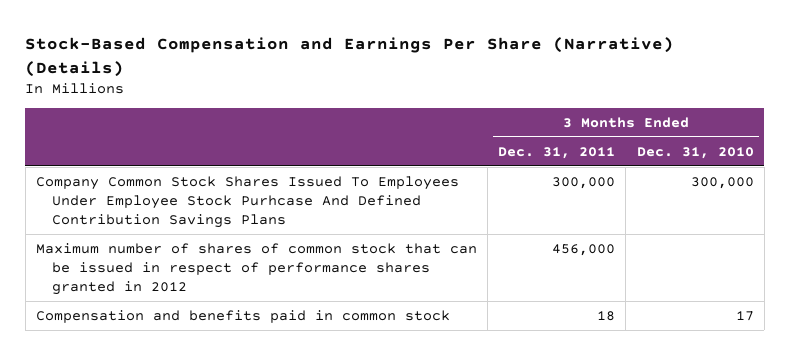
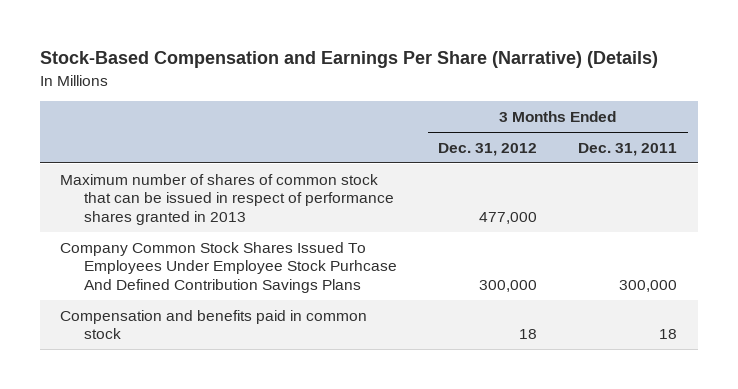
- | 3 Months Ended Dec. 31, 2011 | 3 Months Ended Dec. 31, 2010
+ | 3 Months Ended Dec. 31, 2012 | 3 Months Ended Dec. 31, 2011
+ Maximum number of shares of common stock that can be issued in respect of performance shares granted in 2013 | 477,000 |
- Maximum number of shares of common stock that can be issued in respect of performance shares granted in 2012 | 456,000 |

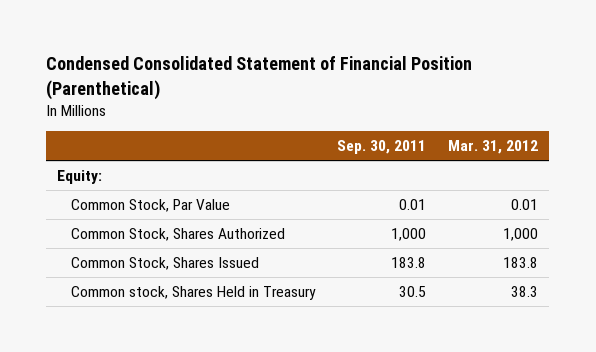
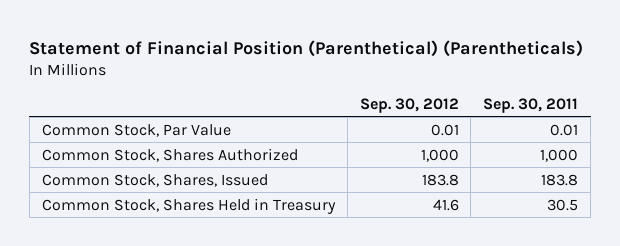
- Condensed Consolidated Statement of Financial Position (Parenthetical)
+ Statement of Financial Position (Parenthetical) (Parentheticals)
- | Sep. 30, 2011 | Mar. 31, 2012
+ | Sep. 30, 2012 | Sep. 30, 2011
- Equity:
- Common Stock, Shares Issued | 183.8 | 183.8
- Common stock, Shares Held in Treasury | 30.5 | 38.3
+ Common Stock, Shares, Issued | 183.8 | 183.8
+ Common Stock, Shares Held in Treasury | 41.6 | 30.5

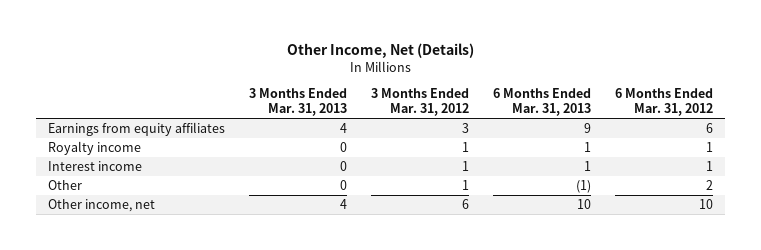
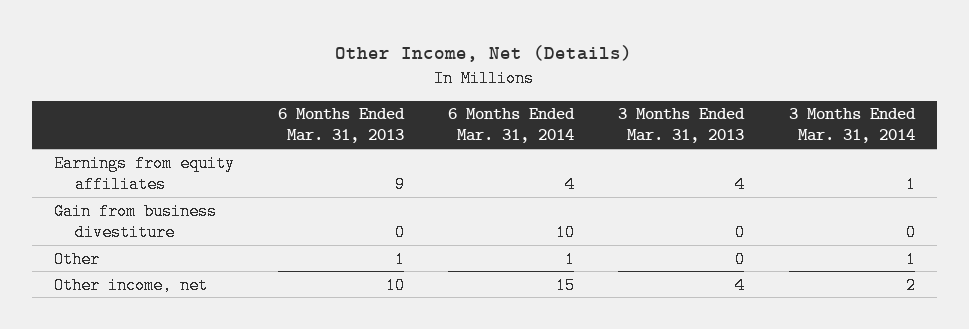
- | 3 Months Ended Mar. 31, 2013 | 3 Months Ended Mar. 31, 2012 | 6 Months Ended Mar. 31, 2013 | 6 Months Ended Mar. 31, 2012
+ | 6 Months Ended Mar. 31, 2013 | 6 Months Ended Mar. 31, 2014 | 3 Months Ended Mar. 31, 2013 | 3 Months Ended Mar. 31, 2014
- Royalty income | 0 | 1 | 1 | 1
- Interest income | 0 | 1 | 1 | 1
- Other | 0 | 1 | (1) | 2
+ Gain from business divestiture | 0 | 10 | 0 | 0
+ Other | 1 | 1 | 0 | 1

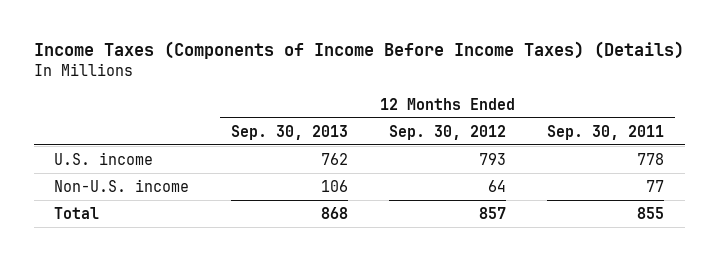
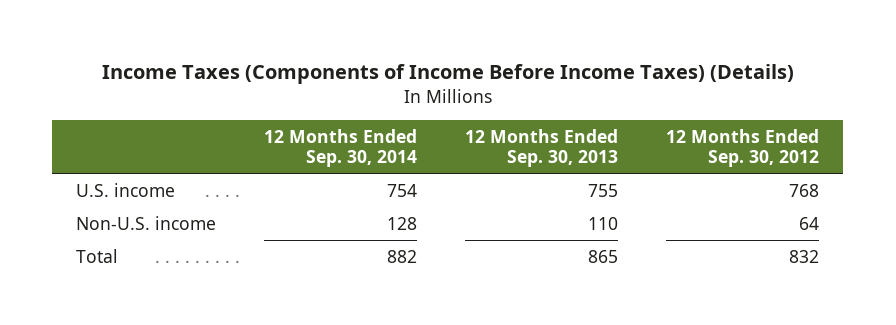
- | 12 Months Ended Sep. 30, 2013 | 12 Months Ended Sep. 30, 2012 | 12 Months Ended Sep. 30, 2011
+ | 12 Months Ended Sep. 30, 2014 | 12 Months Ended Sep. 30, 2013 | 12 Months Ended Sep. 30, 2012
- U.S. income | 762 | 793 | 778
- Non-U.S. income | 106 | 64 | 77
- Total | 868 | 857 | 855
+ U.S. income | 754 | 755 | 768
+ Non-U.S. income | 128 | 110 | 64
+ Total | 882 | 865 | 832

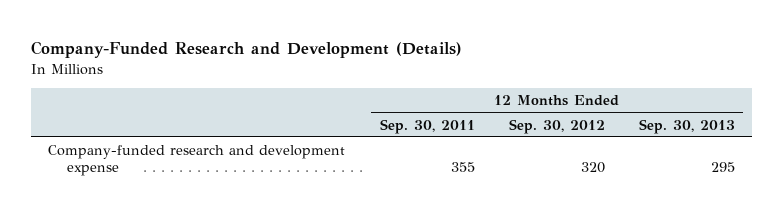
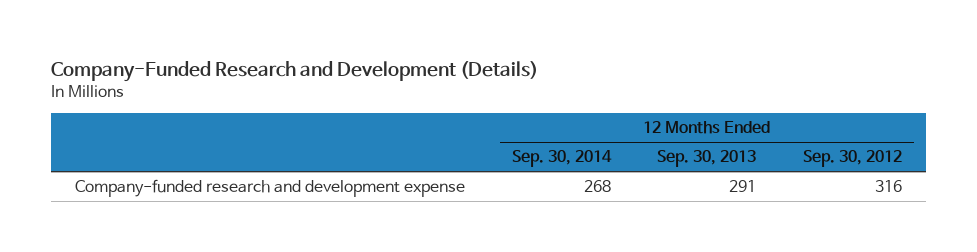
- | 12 Months Ended Sep. 30, 2011 | 12 Months Ended Sep. 30, 2012 | 12 Months Ended Sep. 30, 2013
+ | 12 Months Ended Sep. 30, 2014 | 12 Months Ended Sep. 30, 2013 | 12 Months Ended Sep. 30, 2012
- Company-funded research and development expense | 355 | 320 | 295
+ Company-funded research and development expense | 268 | 291 | 316

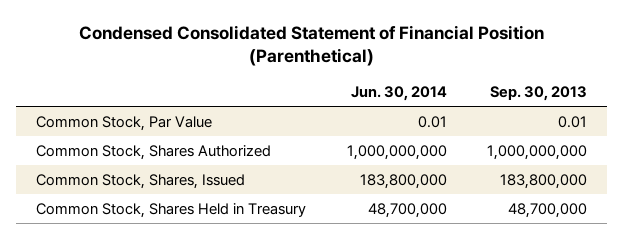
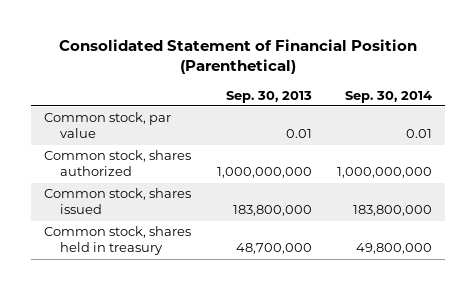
- Condensed Consolidated Statement of Financial Position (Parenthetical)
+ Consolidated Statement of Financial Position (Parenthetical)
- | Jun. 30, 2014 | Sep. 30, 2013
+ | Sep. 30, 2013 | Sep. 30, 2014
- Common Stock, Par Value | 0.01 | 0.01
- Common Stock, Shares Authorized | 1,000,000,000 | 1,000,000,000
- Common Stock, Shares, Issued | 183,800,000 | 183,800,000
- Common Stock, Shares Held in Treasury | 48,700,000 | 48,700,000
+ Common stock, par value | 0.01 | 0.01
+ Common stock, shares authorized | 1,000,000,000 | 1,000,000,000
+ Common stock, shares issued | 183,800,000 | 183,800,000
+ Common stock, shares held in treasury | 48,700,000 | 49,800,000

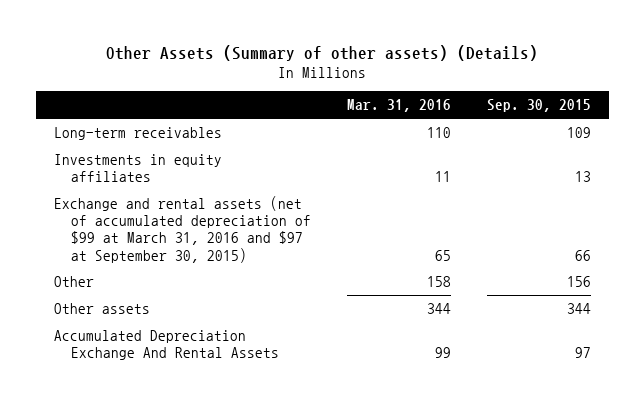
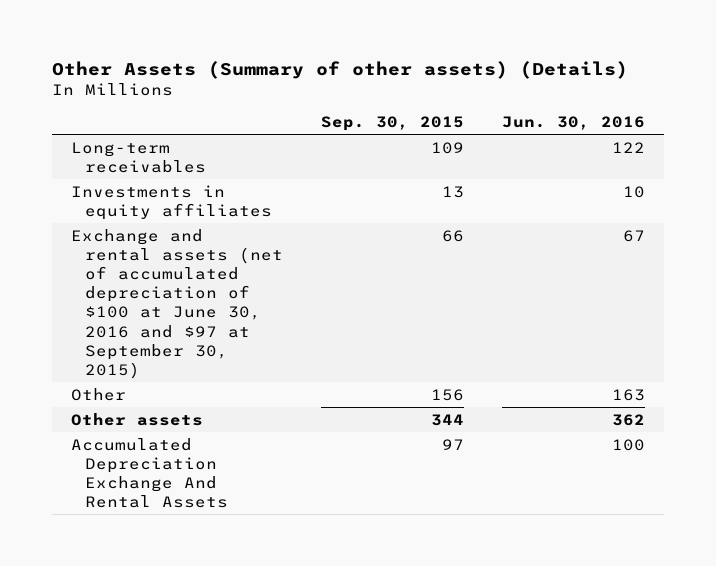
- | Mar. 31, 2016 | Sep. 30, 2015
+ | Sep. 30, 2015 | Jun. 30, 2016
- Exchange and rental assets (net of accumulated depreciation of $99 at March 31, 2016 and $97 at September 30, 2015) | 65 | 66
+ Exchange and rental assets (net of accumulated depreciation of $100 at June 30, 2016 and $97 at September 30, 2015) | 66 | 67

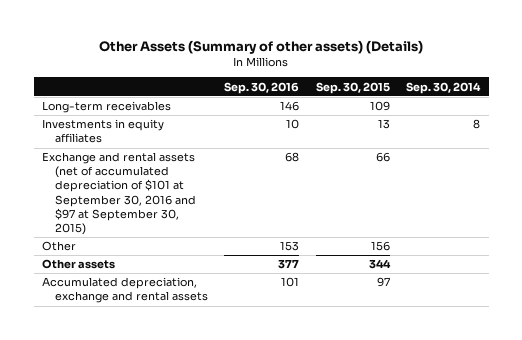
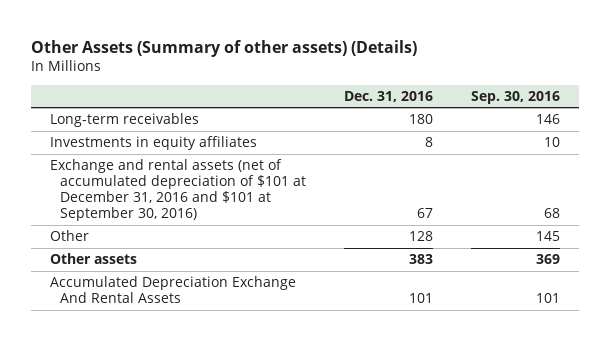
- | Sep. 30, 2016 | Sep. 30, 2015 | Sep. 30, 2014
+ | Dec. 31, 2016 | Sep. 30, 2016
- Exchange and rental assets (net of accumulated depreciation of $101 at September 30, 2016 and $97 at September 30, 2015) | 68 | 66 |
- Other | 153 | 156 |
- Other assets | 377 | 344 |
- Accumulated depreciation, exchange and rental assets | 101 | 97 |
+ Exchange and rental assets (net of accumulated depreciation of $101 at December 31, 2016 and $101 at September 30, 2016) | 67 | 68
+ Other | 128 | 145
+ Other assets | 383 | 369
+ Accumulated Depreciation Exchange And Rental Assets | 101 | 101

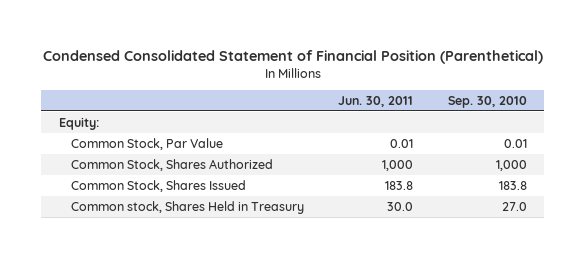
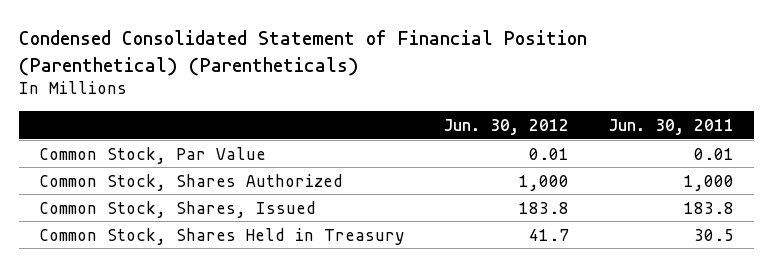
- Condensed Consolidated Statement of Financial Position (Parenthetical)
+ Condensed Consolidated Statement of Financial Position (Parenthetical) (Parentheticals)
- | Jun. 30, 2011 | Sep. 30, 2010
+ | Jun. 30, 2012 | Jun. 30, 2011
- Equity:
- Common Stock, Shares Issued | 183.8 | 183.8
- Common stock, Shares Held in Treasury | 30.0 | 27.0
+ Common Stock, Shares, Issued | 183.8 | 183.8
+ Common Stock, Shares Held in Treasury | 41.7 | 30.5

